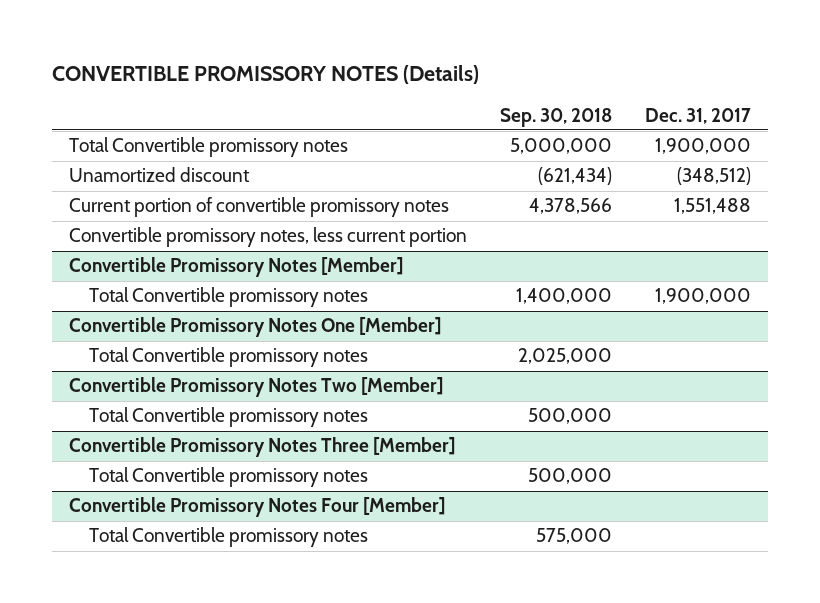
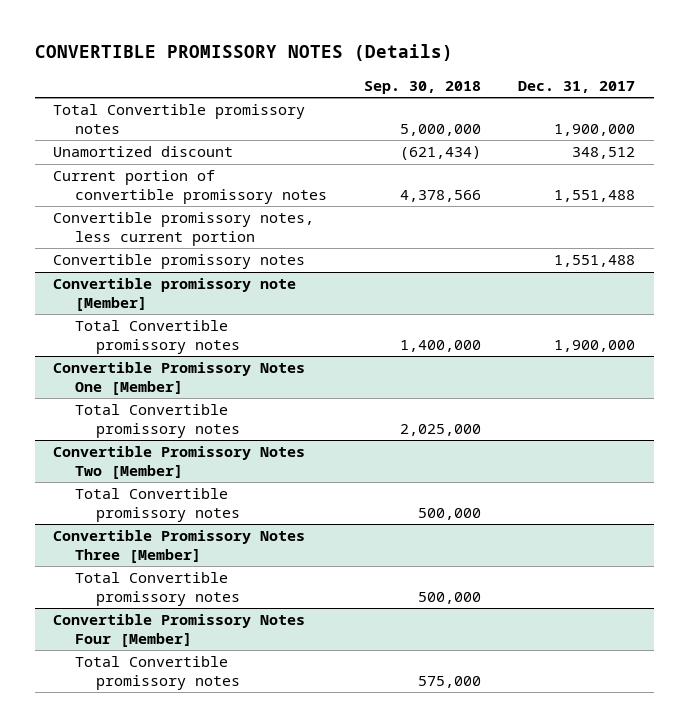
- Unamortized discount | (621,434) | (348,512)
+ Unamortized discount | (621,434) | 348,512
- Convertible Promissory Notes [Member]
+ Convertible promissory notes | | 1,551,488
+ Convertible promissory note [Member]

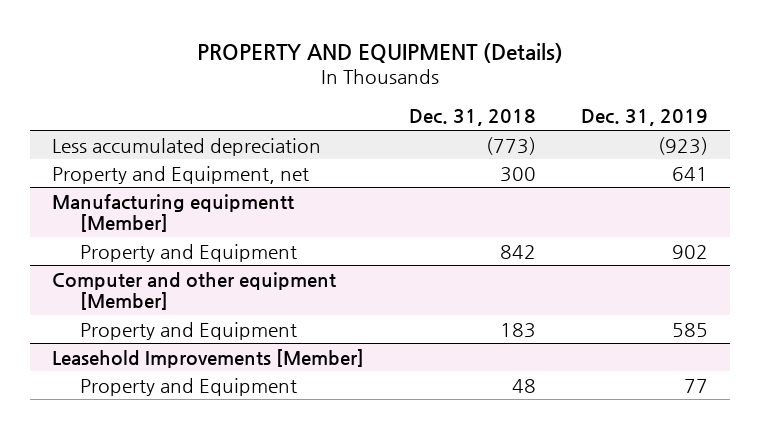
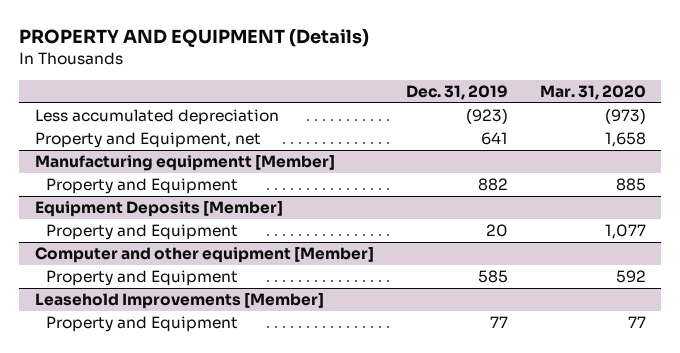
- | Dec. 31, 2018 | Dec. 31, 2019
+ | Dec. 31, 2019 | Mar. 31, 2020
@ Manufacturing equipmentt [Member]
- Property and Equipment | 842 | 902
+ Property and Equipment | 882 | 885
+ Equipment Deposits [Member]
+ Property and Equipment | 20 | 1,077

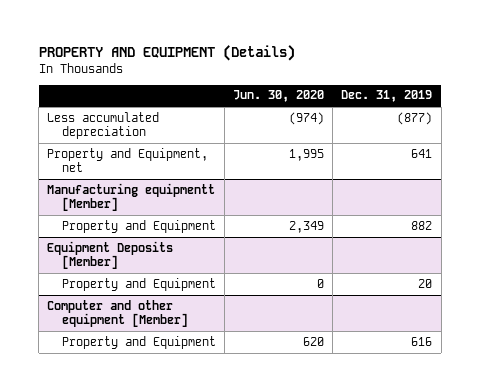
- | Dec. 31, 2019 | Mar. 31, 2020
+ | Jun. 30, 2020 | Dec. 31, 2019
- Less accumulated depreciation | (923) | (973)
+ Less accumulated depreciation | (974) | (877)
@ Computer and other equipment [Member]
- Property and Equipment | 585 | 592
- Leasehold Improvements [Member]
- Property and Equipment | 77 | 77
@ Computer and other equipment [Member]
+ Property and Equipment | 620 | 616

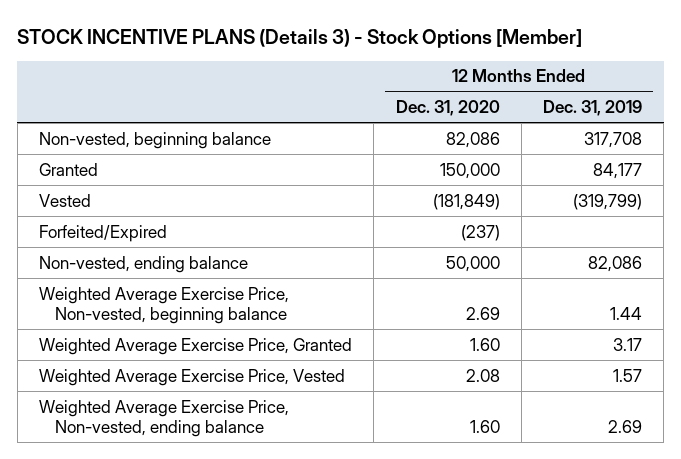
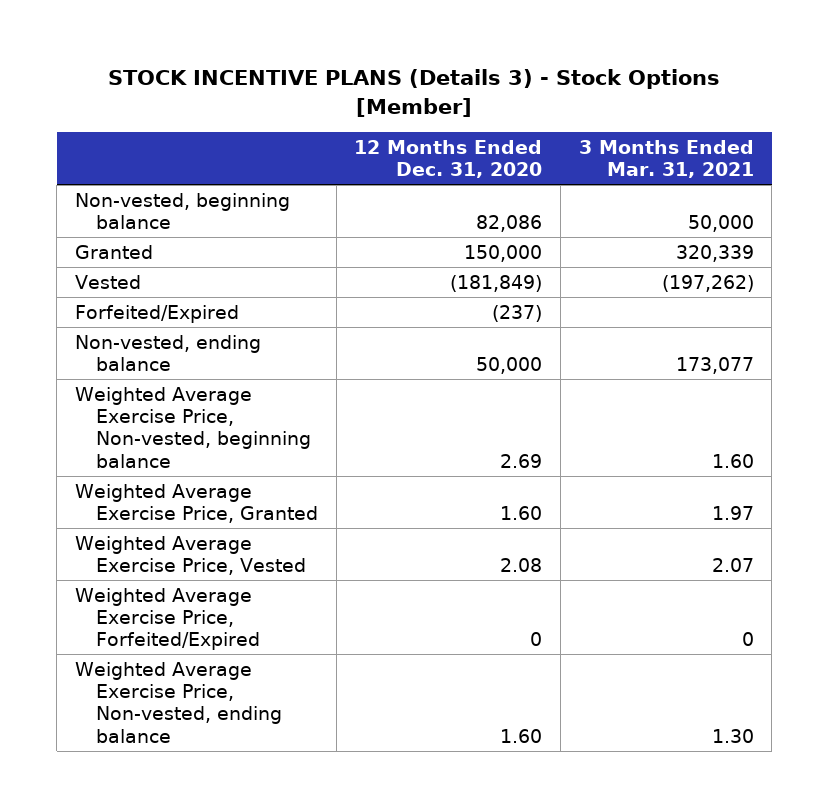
- | 12 Months Ended Dec. 31, 2020 | 12 Months Ended Dec. 31, 2019
+ | 12 Months Ended Dec. 31, 2020 | 3 Months Ended Mar. 31, 2021
+ Weighted Average Exercise Price, Forfeited/Expired | 0 | 0

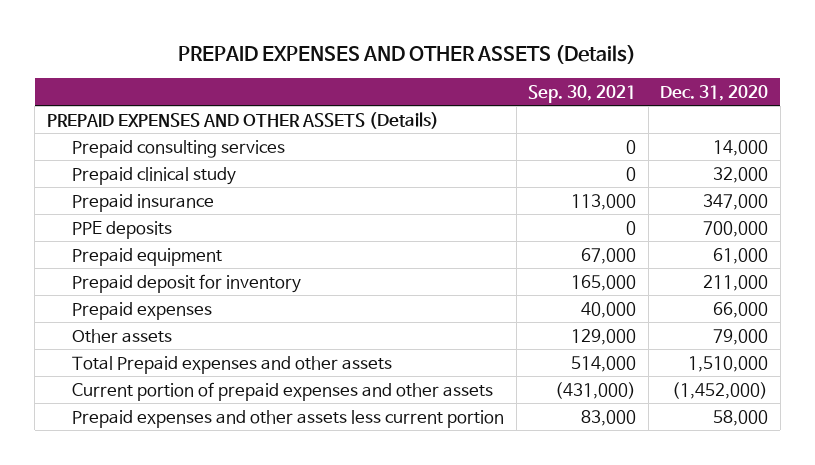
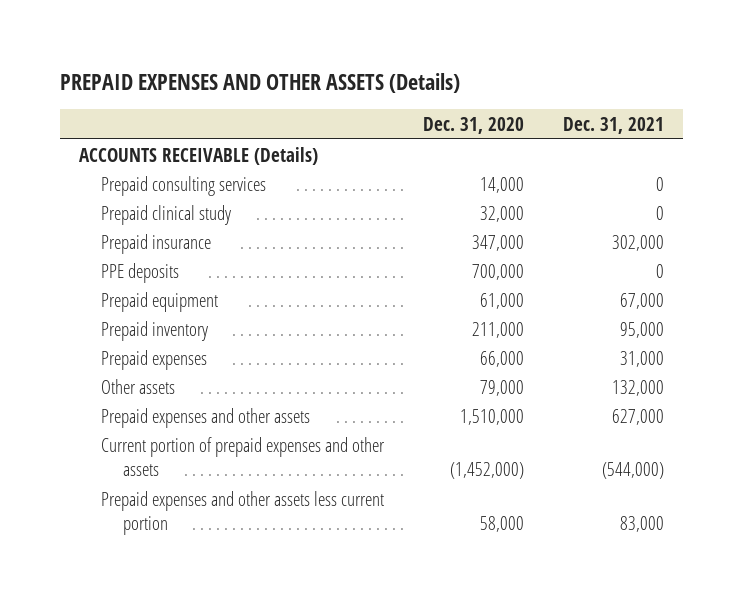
- | Sep. 30, 2021 | Dec. 31, 2020
+ | Dec. 31, 2020 | Dec. 31, 2021
- PREPAID EXPENSES AND OTHER ASSETS (Details)
+ ACCOUNTS RECEIVABLE (Details)
- Prepaid deposit for inventory | 165,000 | 211,000
+ Prepaid inventory | 211,000 | 95,000
- Total Prepaid expenses and other assets | 514,000 | 1,510,000
+ Prepaid expenses and other assets | 1,510,000 | 627,000

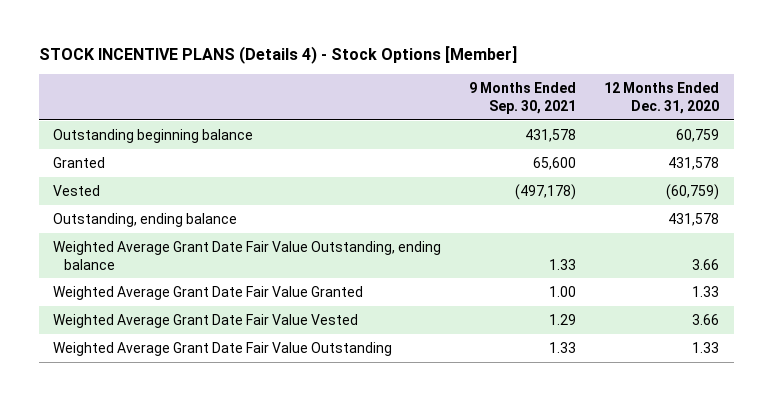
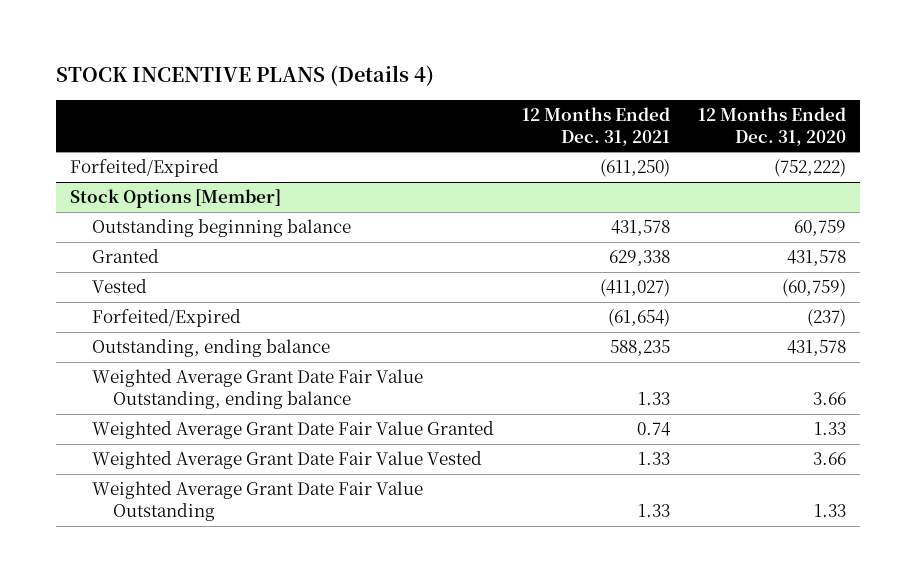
- STOCK INCENTIVE PLANS (Details 4) - Stock Options [Member]
+ STOCK INCENTIVE PLANS (Details 4)
- | 9 Months Ended Sep. 30, 2021 | 12 Months Ended Dec. 31, 2020
+ | 12 Months Ended Dec. 31, 2021 | 12 Months Ended Dec. 31, 2020
+ Forfeited/Expired | (611,250) | (752,222)
+ Stock Options [Member]
+ Forfeited/Expired | (61,654) | (237)

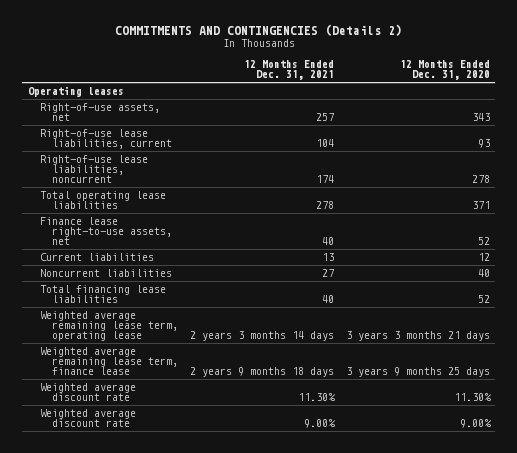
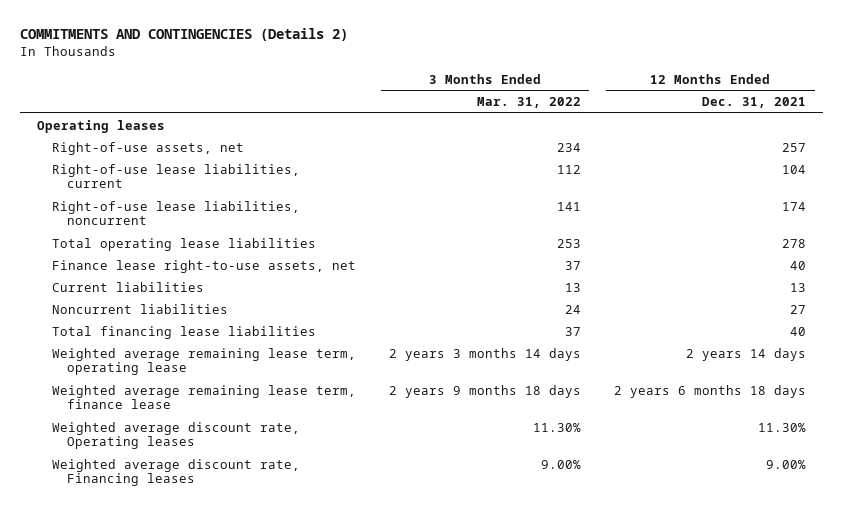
- | 12 Months Ended Dec. 31, 2021 | 12 Months Ended Dec. 31, 2020
+ | 3 Months Ended Mar. 31, 2022 | 12 Months Ended Dec. 31, 2021
- Weighted average remaining lease term, operating lease | 2 years 3 months 14 days | 3 years 3 months 21 days
- Weighted average remaining lease term, finance lease | 2 years 9 months 18 days | 3 years 9 months 25 days
- Weighted average discount rate | 11.30% | 11.30%
- Weighted average discount rate | 9.00% | 9.00%
+ Weighted average remaining lease term, operating lease | 2 years 3 months 14 days | 2 years 14 days
+ Weighted average remaining lease term, finance lease | 2 years 9 months 18 days | 2 years 6 months 18 days
+ Weighted average discount rate, Operating leases | 11.30% | 11.30%
+ Weighted average discount rate, Financing leases | 9.00% | 9.00%

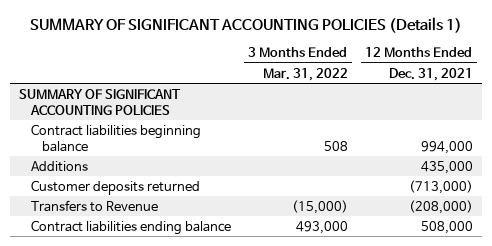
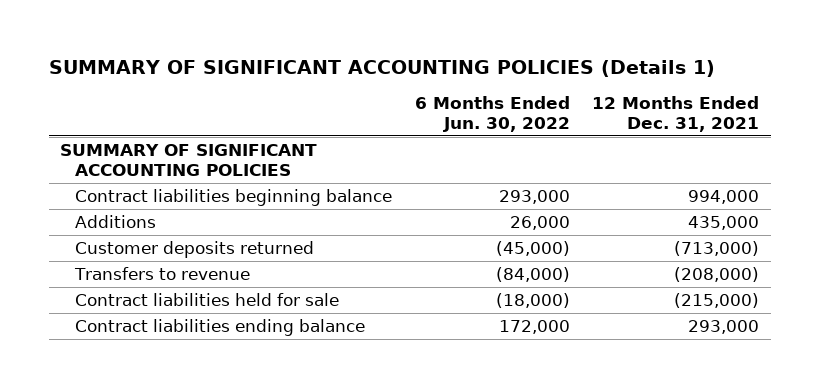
- | 3 Months Ended Mar. 31, 2022 | 12 Months Ended Dec. 31, 2021
+ | 6 Months Ended Jun. 30, 2022 | 12 Months Ended Dec. 31, 2021
- Transfers to Revenue | (15,000) | (208,000)
- Contract liabilities ending balance | 493,000 | 508,000
+ Transfers to revenue | (84,000) | (208,000)
+ Contract liabilities held for sale | (18,000) | (215,000)
+ Contract liabilities ending balance | 172,000 | 293,000

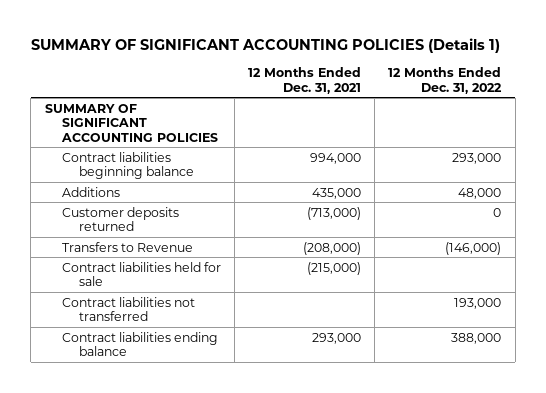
- | 6 Months Ended Jun. 30, 2022 | 12 Months Ended Dec. 31, 2021
+ | 12 Months Ended Dec. 31, 2021 | 12 Months Ended Dec. 31, 2022
- Transfers to revenue | (84,000) | (208,000)
+ Transfers to Revenue | (208,000) | (146,000)
+ Contract liabilities not transferred | | 193,000

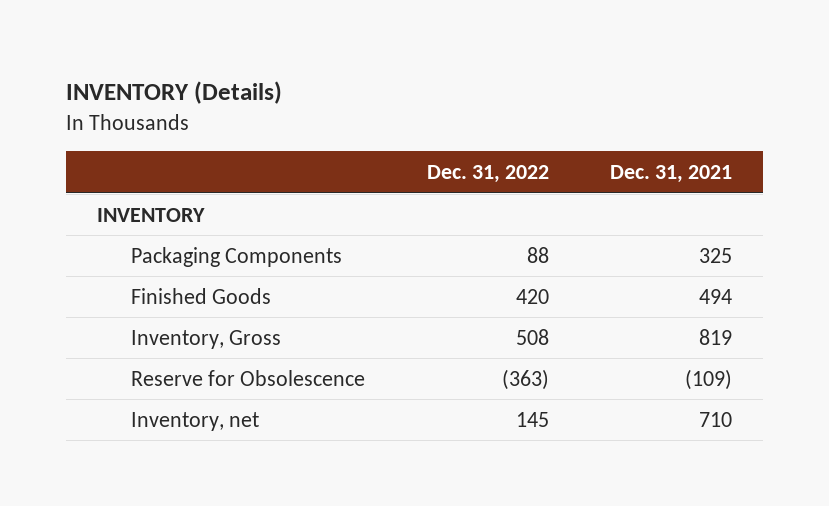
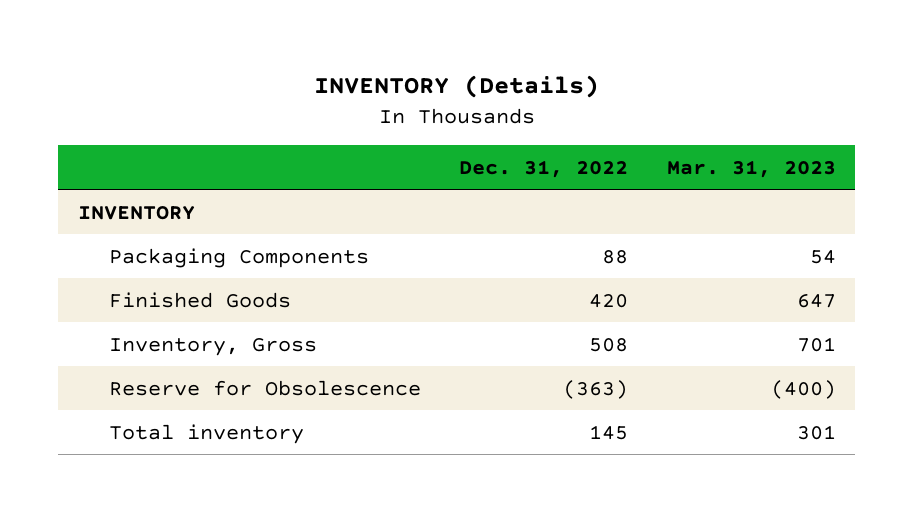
- | Dec. 31, 2022 | Dec. 31, 2021
+ | Dec. 31, 2022 | Mar. 31, 2023
- Inventory, net | 145 | 710
+ Total inventory | 145 | 301

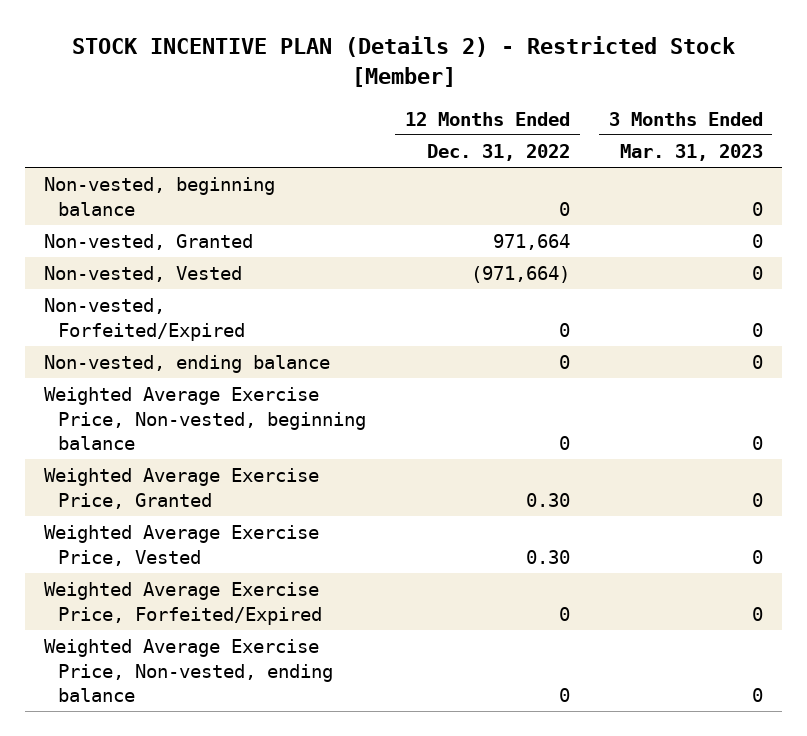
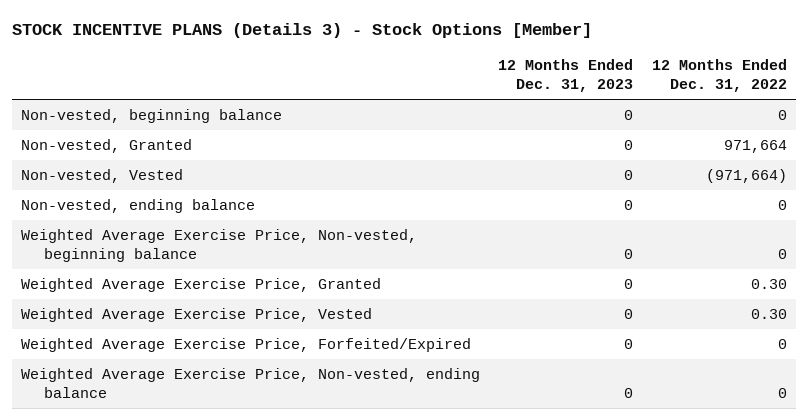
- STOCK INCENTIVE PLAN (Details 2) - Restricted Stock [Member]
+ STOCK INCENTIVE PLANS (Details 3) - Stock Options [Member]
- | 12 Months Ended Dec. 31, 2022 | 3 Months Ended Mar. 31, 2023
+ | 12 Months Ended Dec. 31, 2023 | 12 Months Ended Dec. 31, 2022
- Non-vested, Forfeited/Expired | 0 | 0

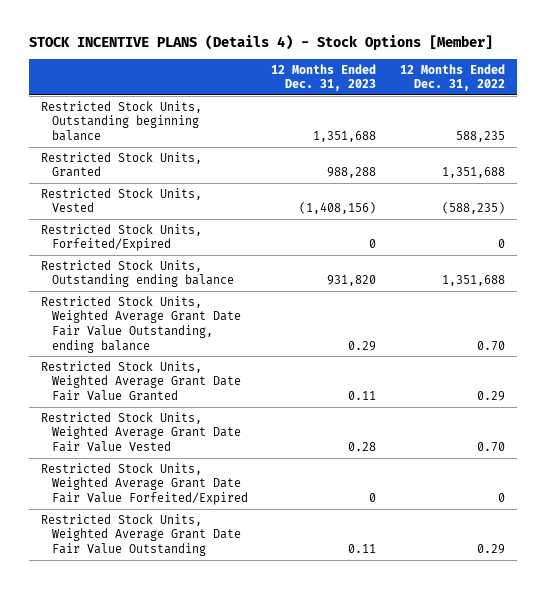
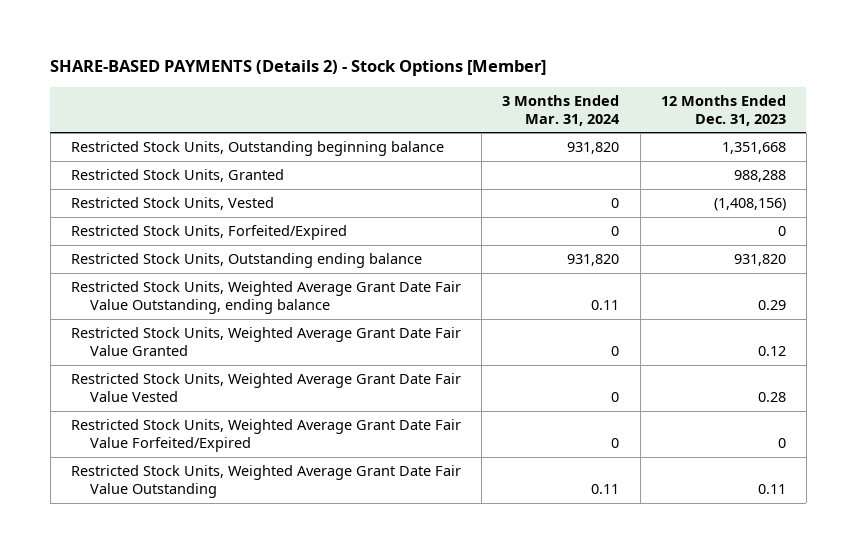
- STOCK INCENTIVE PLANS (Details 4) - Stock Options [Member]
+ SHARE-BASED PAYMENTS (Details 2) - Stock Options [Member]
- | 12 Months Ended Dec. 31, 2023 | 12 Months Ended Dec. 31, 2022
+ | 3 Months Ended Mar. 31, 2024 | 12 Months Ended Dec. 31, 2023
- Restricted Stock Units, Outstanding beginning balance | 1,351,688 | 588,235
+ Restricted Stock Units, Outstanding beginning balance | 931,820 | 1,351,668
- Restricted Stock Units, Weighted Average Grant Date Fair Value Granted | 0.11 | 0.29
+ Restricted Stock Units, Weighted Average Grant Date Fair Value Granted | 0 | 0.12

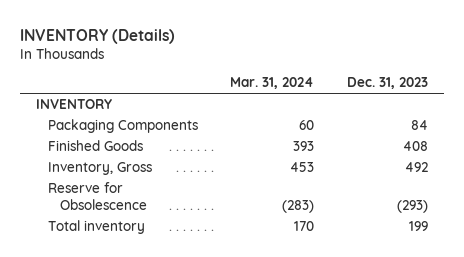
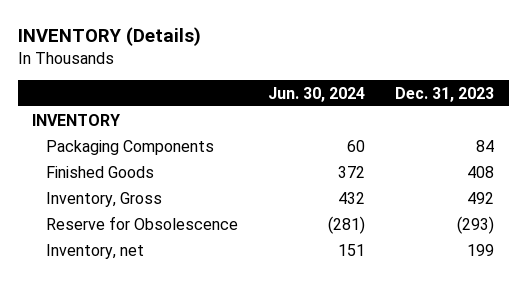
- | Mar. 31, 2024 | Dec. 31, 2023
+ | Jun. 30, 2024 | Dec. 31, 2023
- Total inventory | 170 | 199
+ Inventory, net | 151 | 199

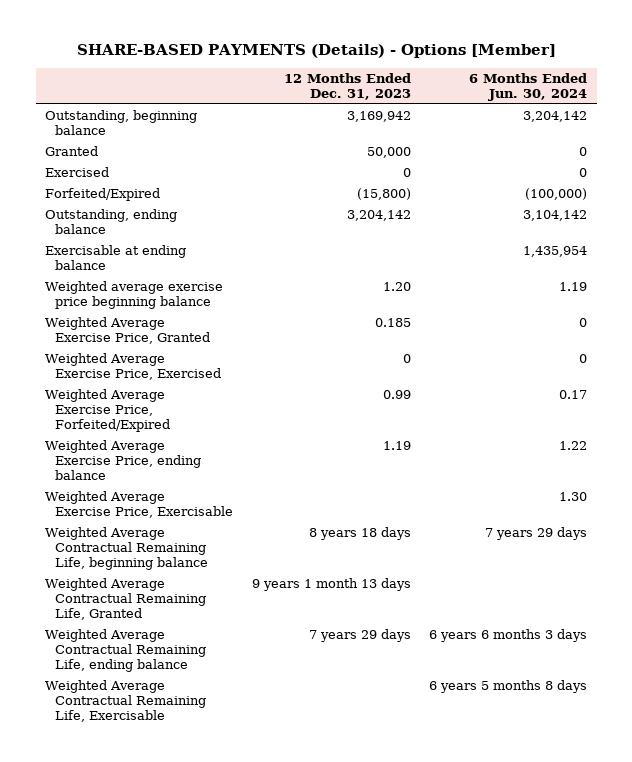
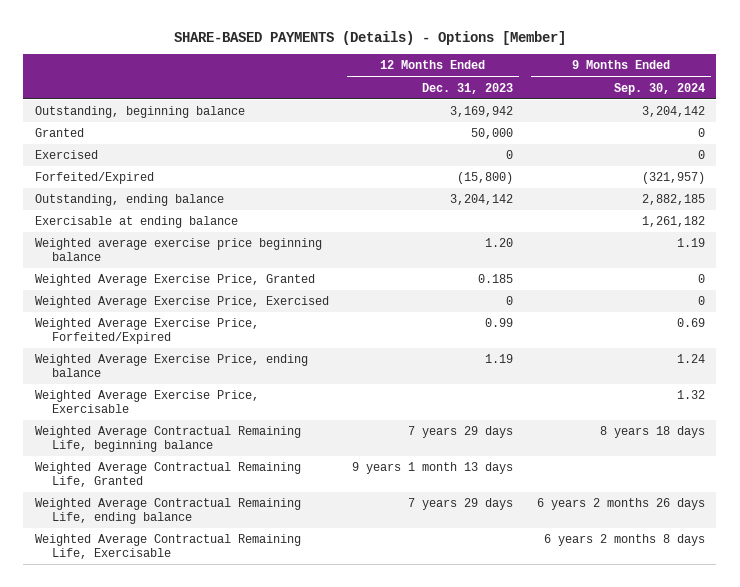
- | 12 Months Ended Dec. 31, 2023 | 6 Months Ended Jun. 30, 2024
+ | 12 Months Ended Dec. 31, 2023 | 9 Months Ended Sep. 30, 2024
- Weighted Average Contractual Remaining Life, beginning balance | 8 years 18 days | 7 years 29 days
+ Weighted Average Contractual Remaining Life, beginning balance | 7 years 29 days | 8 years 18 days

